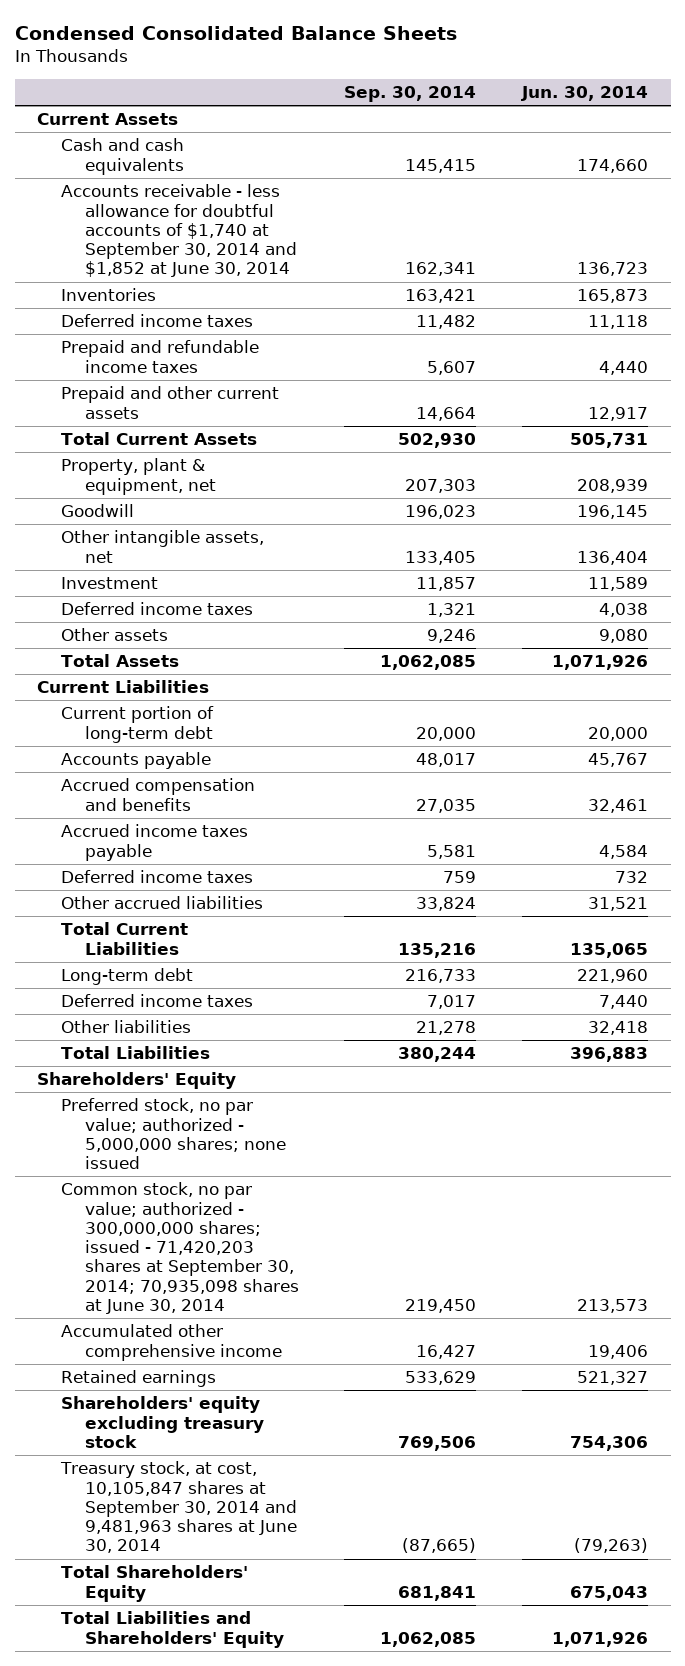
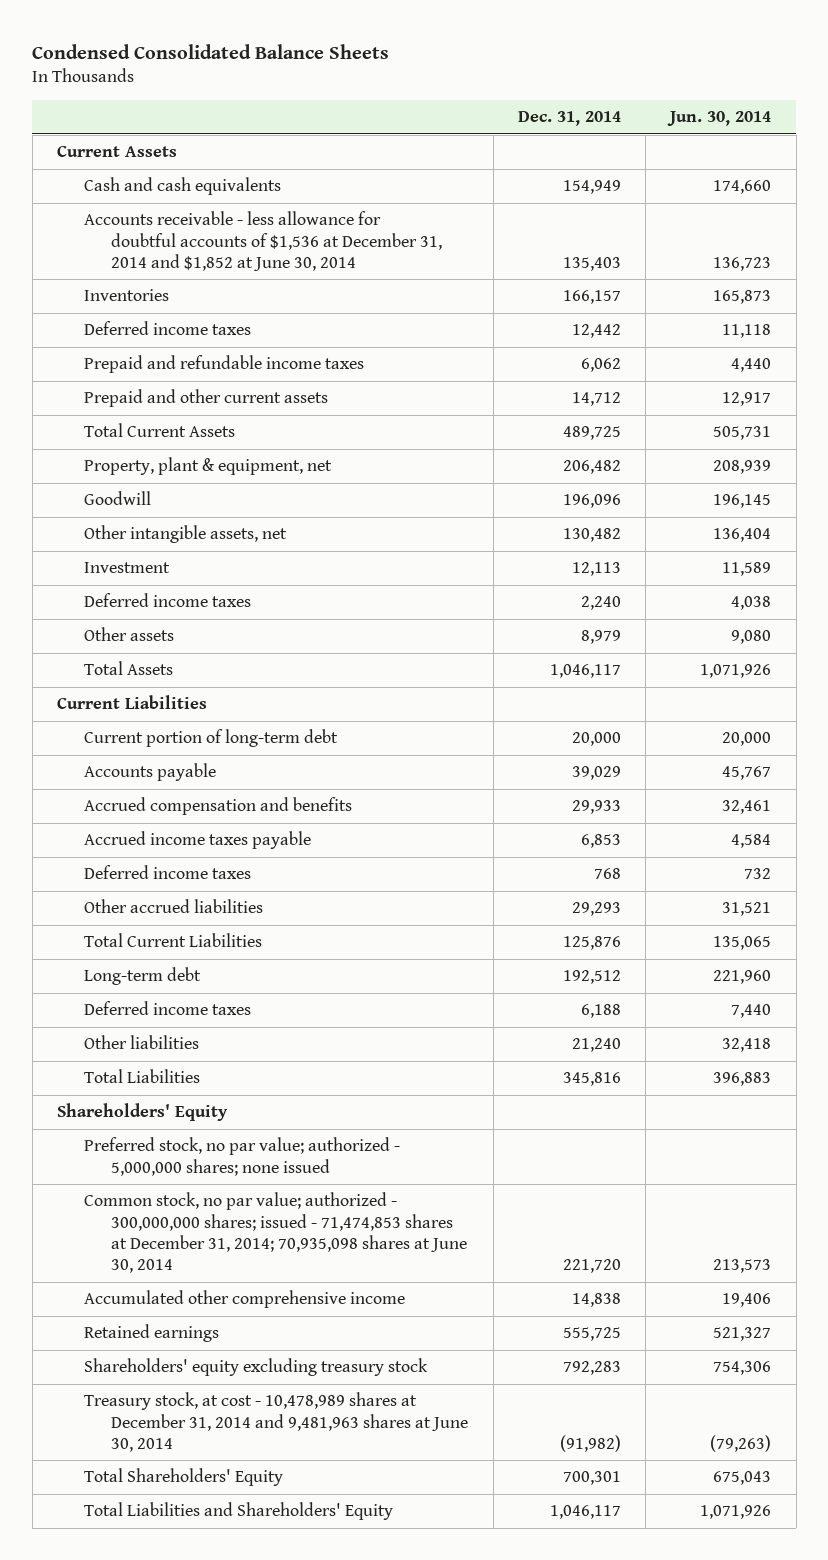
- | Sep. 30, 2014 | Jun. 30, 2014
+ | Dec. 31, 2014 | Jun. 30, 2014
- Accounts receivable - less allowance for doubtful accounts of $1,740 at September 30, 2014 and $1,852 at June 30, 2014 | 162,341 | 136,723
+ Accounts receivable - less allowance for doubtful accounts of $1,536 at December 31, 2014 and $1,852 at June 30, 2014 | 135,403 | 136,723
- Common stock, no par value; authorized - 300,000,000 shares; issued - 71,420,203 shares at September 30, 2014; 70,935,098 shares at June 30, 2014 | 219,450 | 213,573
+ Common stock, no par value; authorized - 300,000,000 shares; issued - 71,474,853 shares at December 31, 2014; 70,935,098 shares at June 30, 2014 | 221,720 | 213,573
- Treasury stock, at cost, 10,105,847 shares at September 30, 2014 and 9,481,963 shares at June 30, 2014 | (87,665) | (79,263)
+ Treasury stock, at cost - 10,478,989 shares at December 31, 2014 and 9,481,963 shares at June 30, 2014 | (91,982) | (79,263)

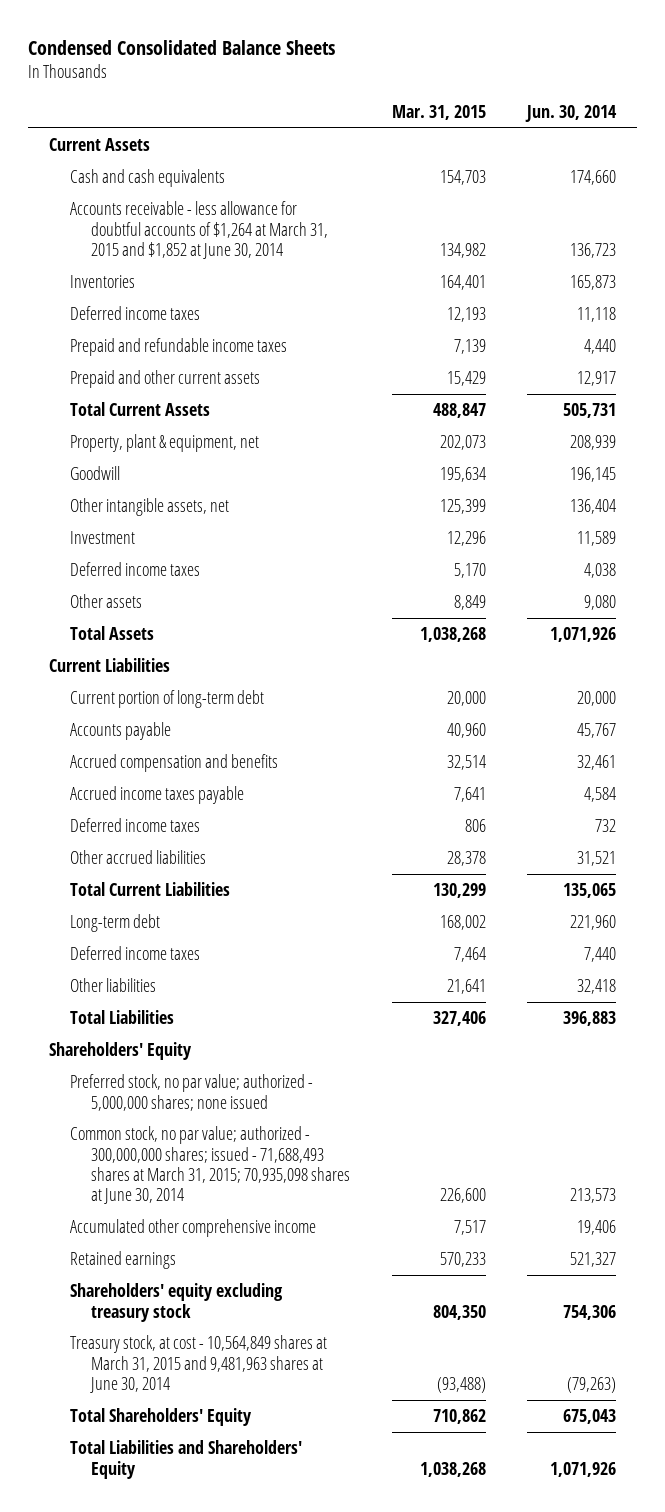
- | Dec. 31, 2014 | Jun. 30, 2014
+ | Mar. 31, 2015 | Jun. 30, 2014
- Accounts receivable - less allowance for doubtful accounts of $1,536 at December 31, 2014 and $1,852 at June 30, 2014 | 135,403 | 136,723
+ Accounts receivable - less allowance for doubtful accounts of $1,264 at March 31, 2015 and $1,852 at June 30, 2014 | 134,982 | 136,723
- Common stock, no par value; authorized - 300,000,000 shares; issued - 71,474,853 shares at December 31, 2014; 70,935,098 shares at June 30, 2014 | 221,720 | 213,573
+ Common stock, no par value; authorized - 300,000,000 shares; issued - 71,688,493 shares at March 31, 2015; 70,935,098 shares at June 30, 2014 | 226,600 | 213,573
- Treasury stock, at cost - 10,478,989 shares at December 31, 2014 and 9,481,963 shares at June 30, 2014 | (91,982) | (79,263)
+ Treasury stock, at cost - 10,564,849 shares at March 31, 2015 and 9,481,963 shares at June 30, 2014 | (93,488) | (79,263)

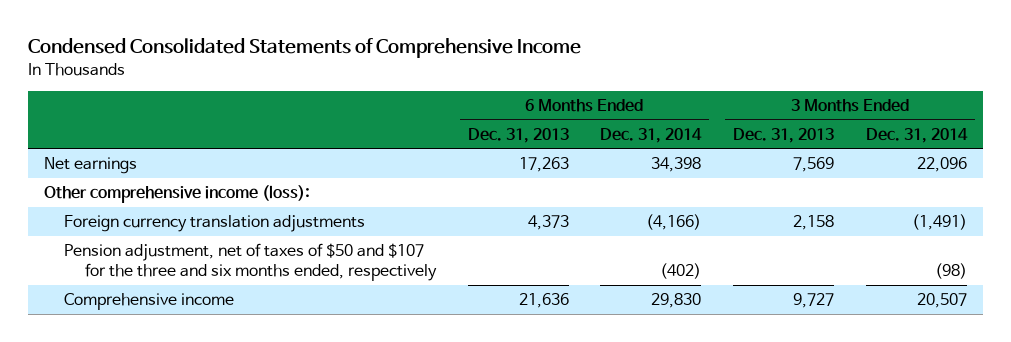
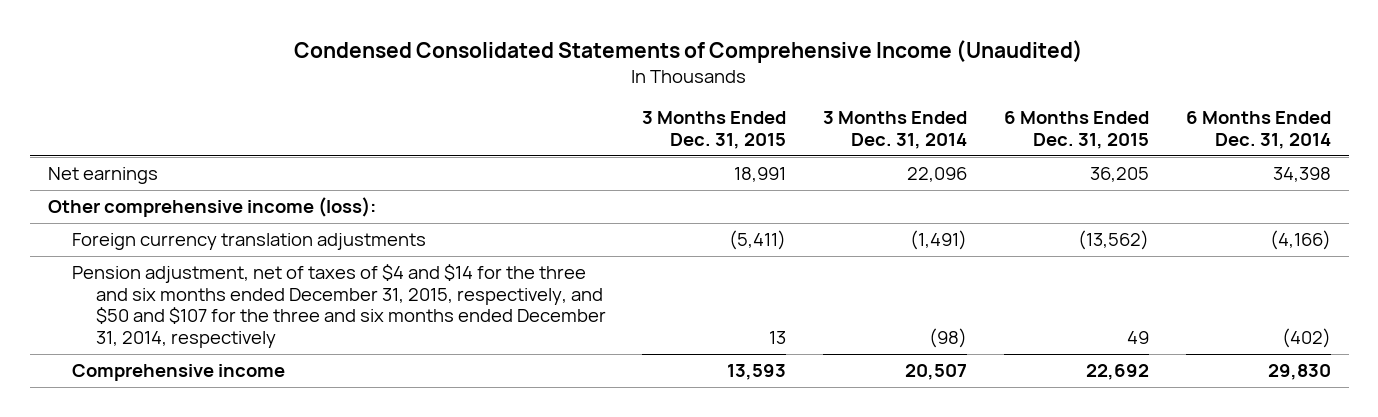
- Condensed Consolidated Statements of Comprehensive Income
+ Condensed Consolidated Statements of Comprehensive Income (Unaudited)
- | 6 Months Ended Dec. 31, 2013 | 6 Months Ended Dec. 31, 2014 | 3 Months Ended Dec. 31, 2013 | 3 Months Ended Dec. 31, 2014
+ | 3 Months Ended Dec. 31, 2015 | 3 Months Ended Dec. 31, 2014 | 6 Months Ended Dec. 31, 2015 | 6 Months Ended Dec. 31, 2014
- Pension adjustment, net of taxes of $50 and $107 for the three and six months ended, respectively | | (402) | | (98)
+ Pension adjustment, net of taxes of $4 and $14 for the three and six months ended December 31, 2015, respectively, and $50 and $107 for the three and six months ended December 31, 2014, respectively | 13 | (98) | 49 | (402)

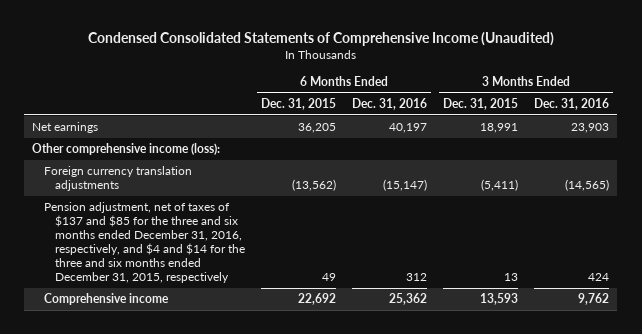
- | 3 Months Ended Dec. 31, 2015 | 3 Months Ended Dec. 31, 2014 | 6 Months Ended Dec. 31, 2015 | 6 Months Ended Dec. 31, 2014
+ | 6 Months Ended Dec. 31, 2015 | 6 Months Ended Dec. 31, 2016 | 3 Months Ended Dec. 31, 2015 | 3 Months Ended Dec. 31, 2016
- Pension adjustment, net of taxes of $4 and $14 for the three and six months ended December 31, 2015, respectively, and $50 and $107 for the three and six months ended December 31, 2014, respectively | 13 | (98) | 49 | (402)
+ Pension adjustment, net of taxes of $137 and $85 for the three and six months ended December 31, 2016, respectively, and $4 and $14 for the three and six months ended December 31, 2015, respectively | 49 | 312 | 13 | 424

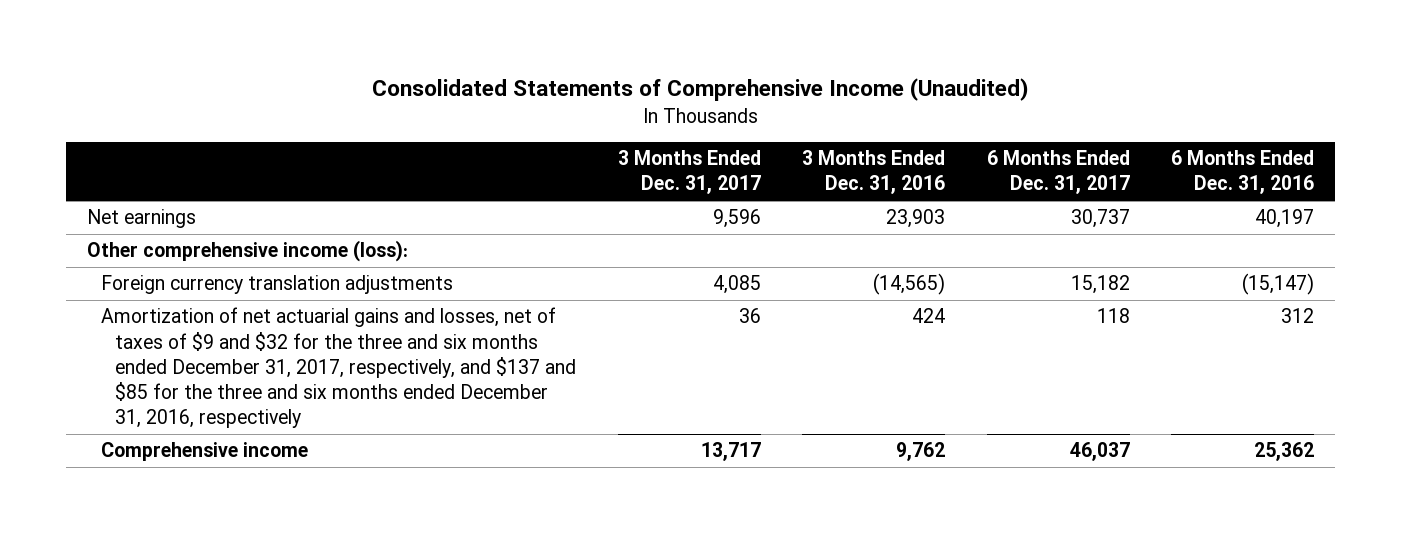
- Condensed Consolidated Statements of Comprehensive Income (Unaudited)
+ Consolidated Statements of Comprehensive Income (Unaudited)
- | 6 Months Ended Dec. 31, 2015 | 6 Months Ended Dec. 31, 2016 | 3 Months Ended Dec. 31, 2015 | 3 Months Ended Dec. 31, 2016
+ | 3 Months Ended Dec. 31, 2017 | 3 Months Ended Dec. 31, 2016 | 6 Months Ended Dec. 31, 2017 | 6 Months Ended Dec. 31, 2016
- Pension adjustment, net of taxes of $137 and $85 for the three and six months ended December 31, 2016, respectively, and $4 and $14 for the three and six months ended December 31, 2015, respectively | 49 | 312 | 13 | 424
+ Amortization of net actuarial gains and losses, net of taxes of $9 and $32 for the three and six months ended December 31, 2017, respectively, and $137 and $85 for the three and six months ended December 31, 2016, respectively | 36 | 424 | 118 | 312

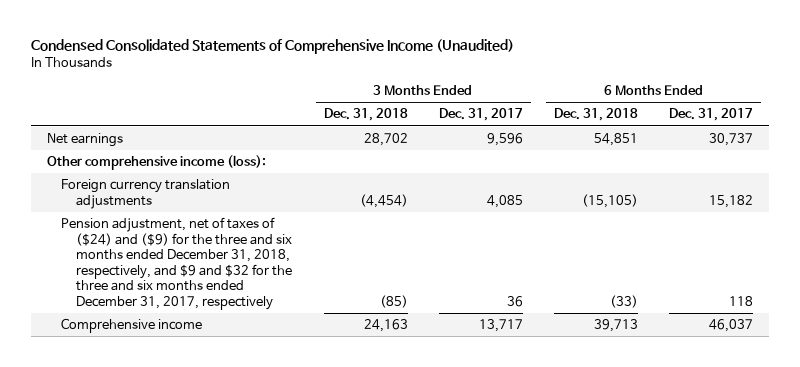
- Consolidated Statements of Comprehensive Income (Unaudited)
+ Condensed Consolidated Statements of Comprehensive Income (Unaudited)
- | 3 Months Ended Dec. 31, 2017 | 3 Months Ended Dec. 31, 2016 | 6 Months Ended Dec. 31, 2017 | 6 Months Ended Dec. 31, 2016
+ | 3 Months Ended Dec. 31, 2018 | 3 Months Ended Dec. 31, 2017 | 6 Months Ended Dec. 31, 2018 | 6 Months Ended Dec. 31, 2017
- Amortization of net actuarial gains and losses, net of taxes of $9 and $32 for the three and six months ended December 31, 2017, respectively, and $137 and $85 for the three and six months ended December 31, 2016, respectively | 36 | 424 | 118 | 312
+ Pension adjustment, net of taxes of ($24) and ($9) for the three and six months ended December 31, 2018, respectively, and $9 and $32 for the three and six months ended December 31, 2017, respectively | (85) | 36 | (33) | 118

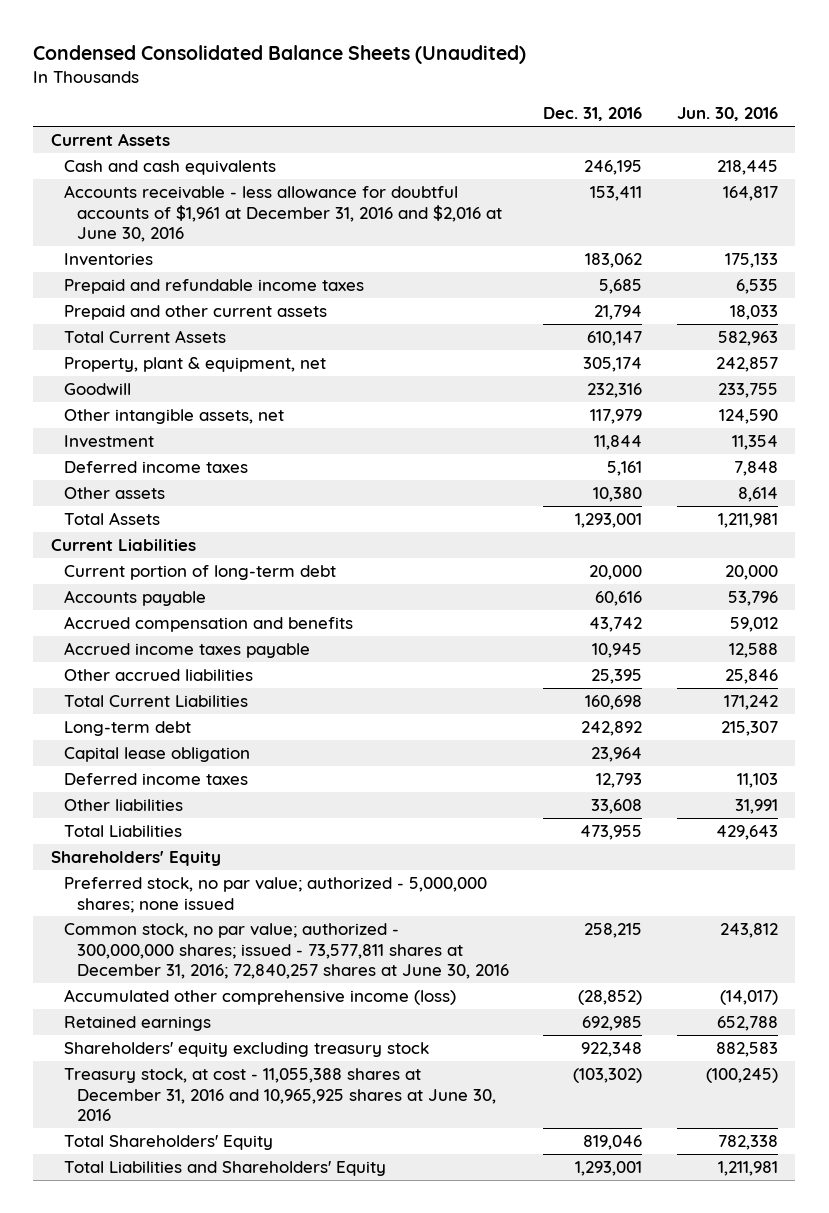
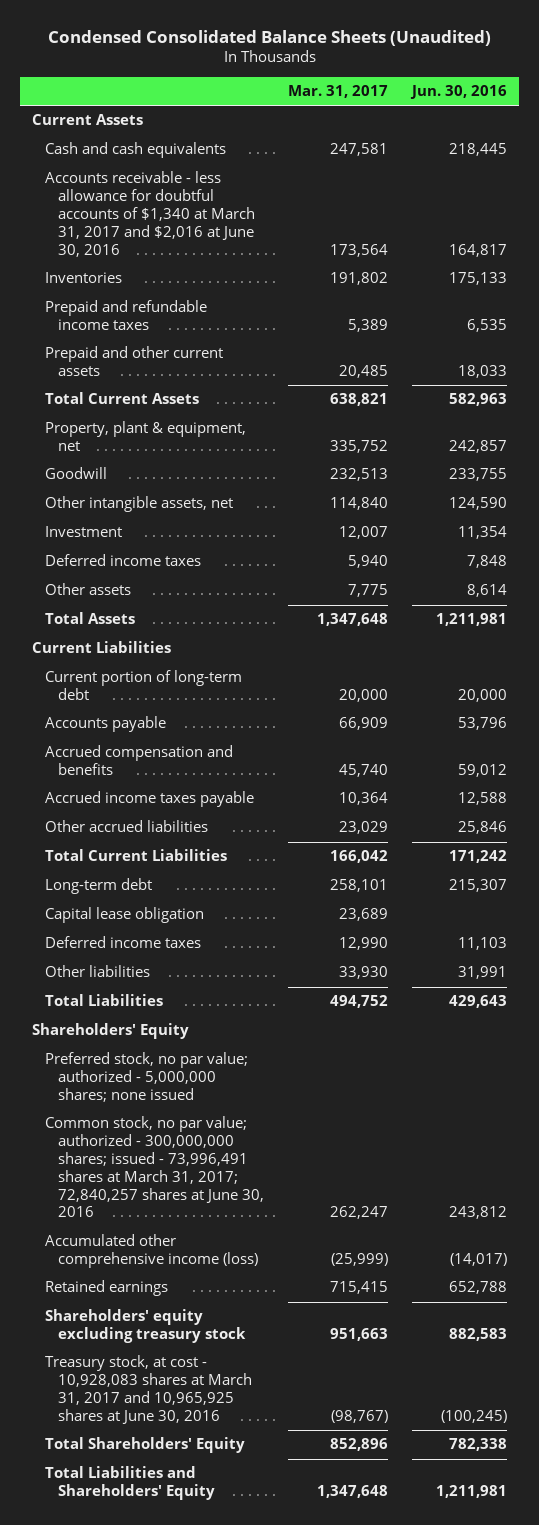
- | Dec. 31, 2016 | Jun. 30, 2016
+ | Mar. 31, 2017 | Jun. 30, 2016
- Accounts receivable - less allowance for doubtful accounts of $1,961 at December 31, 2016 and $2,016 at June 30, 2016 | 153,411 | 164,817
+ Accounts receivable - less allowance for doubtful accounts of $1,340 at March 31, 2017 and $2,016 at June 30, 2016 | 173,564 | 164,817
- Common stock, no par value; authorized - 300,000,000 shares; issued - 73,577,811 shares at December 31, 2016; 72,840,257 shares at June 30, 2016 | 258,215 | 243,812
+ Common stock, no par value; authorized - 300,000,000 shares; issued - 73,996,491 shares at March 31, 2017; 72,840,257 shares at June 30, 2016 | 262,247 | 243,812
- Treasury stock, at cost - 11,055,388 shares at December 31, 2016 and 10,965,925 shares at June 30, 2016 | (103,302) | (100,245)
+ Treasury stock, at cost - 10,928,083 shares at March 31, 2017 and 10,965,925 shares at June 30, 2016 | (98,767) | (100,245)

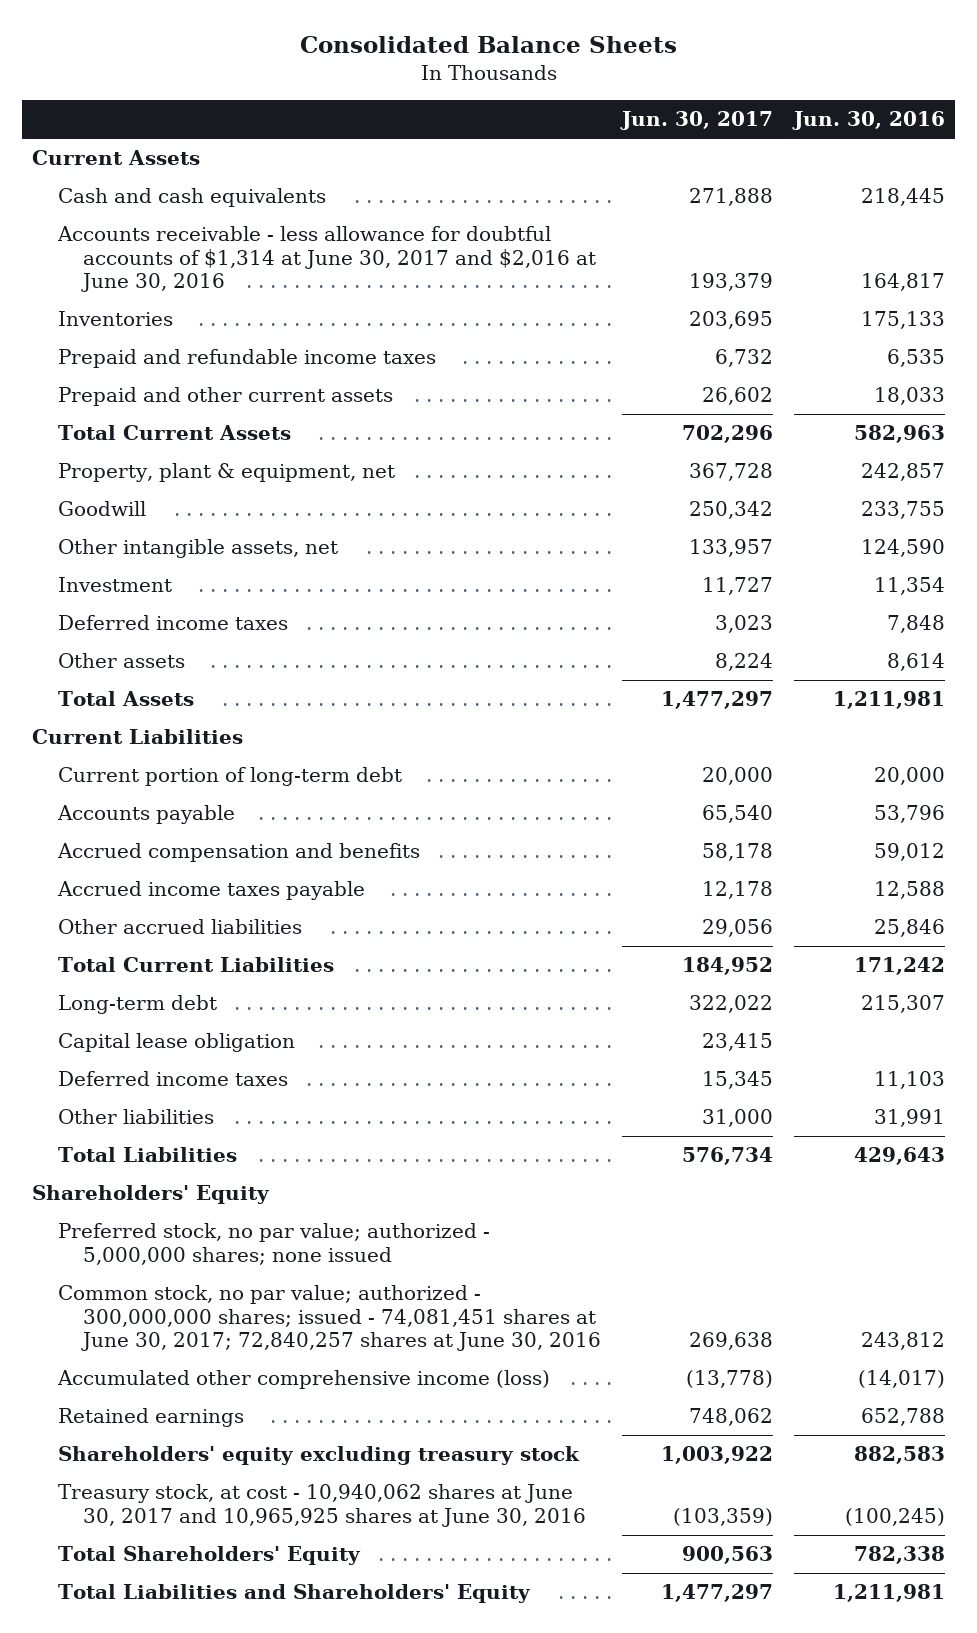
- Condensed Consolidated Balance Sheets (Unaudited)
+ Consolidated Balance Sheets
- | Mar. 31, 2017 | Jun. 30, 2016
+ | Jun. 30, 2017 | Jun. 30, 2016
- Accounts receivable - less allowance for doubtful accounts of $1,340 at March 31, 2017 and $2,016 at June 30, 2016 | 173,564 | 164,817
+ Accounts receivable - less allowance for doubtful accounts of $1,314 at June 30, 2017 and $2,016 at June 30, 2016 | 193,379 | 164,817
- Common stock, no par value; authorized - 300,000,000 shares; issued - 73,996,491 shares at March 31, 2017; 72,840,257 shares at June 30, 2016 | 262,247 | 243,812
+ Common stock, no par value; authorized - 300,000,000 shares; issued - 74,081,451 shares at June 30, 2017; 72,840,257 shares at June 30, 2016 | 269,638 | 243,812
- Treasury stock, at cost - 10,928,083 shares at March 31, 2017 and 10,965,925 shares at June 30, 2016 | (98,767) | (100,245)
+ Treasury stock, at cost - 10,940,062 shares at June 30, 2017 and 10,965,925 shares at June 30, 2016 | (103,359) | (100,245)

